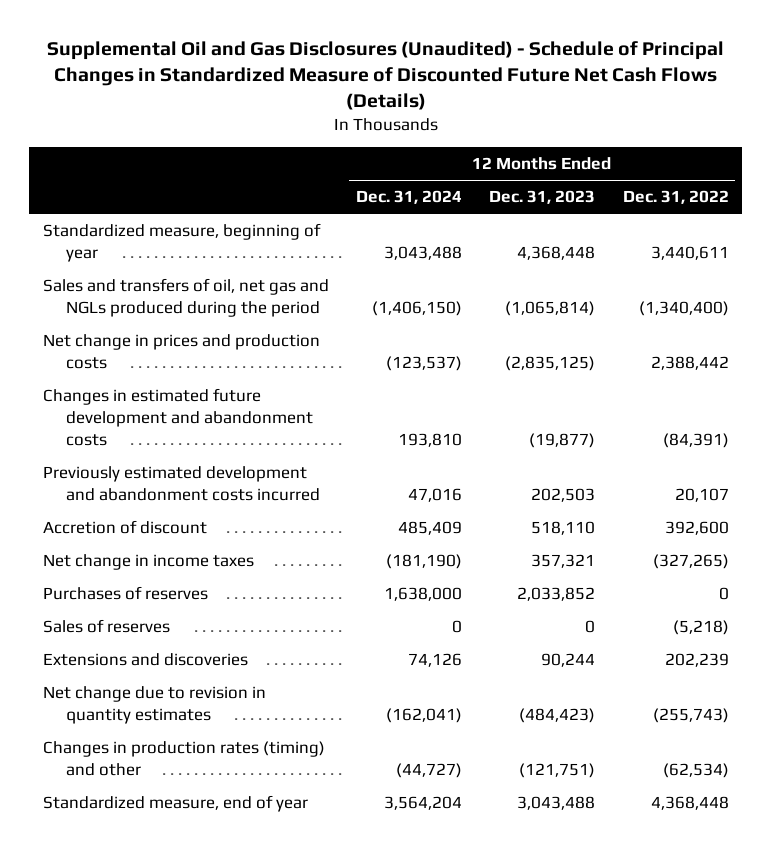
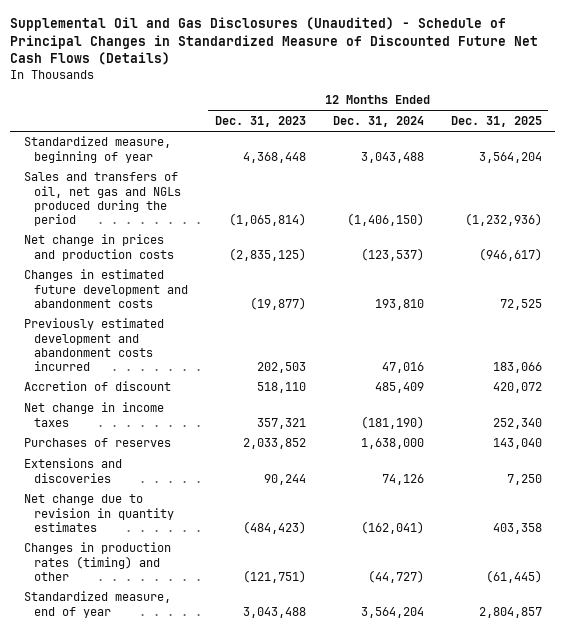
- | 12 Months Ended Dec. 31, 2024 | 12 Months Ended Dec. 31, 2023 | 12 Months Ended Dec. 31, 2022
+ | 12 Months Ended Dec. 31, 2023 | 12 Months Ended Dec. 31, 2024 | 12 Months Ended Dec. 31, 2025
- Sales of reserves | 0 | 0 | (5,218)

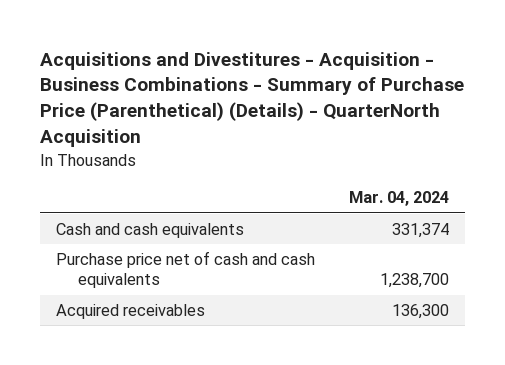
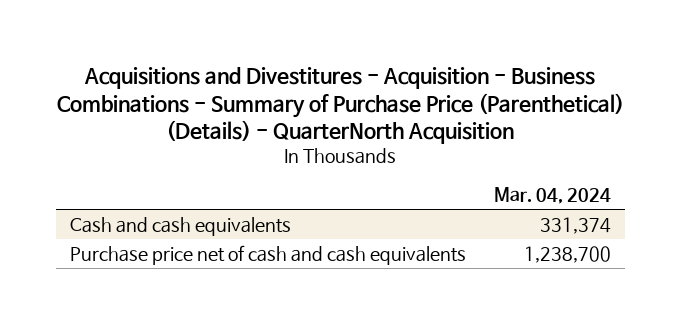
- Acquired receivables | 136,300

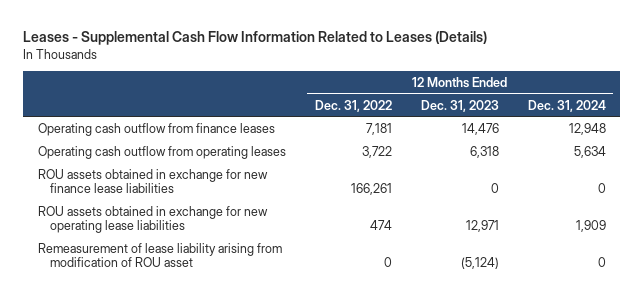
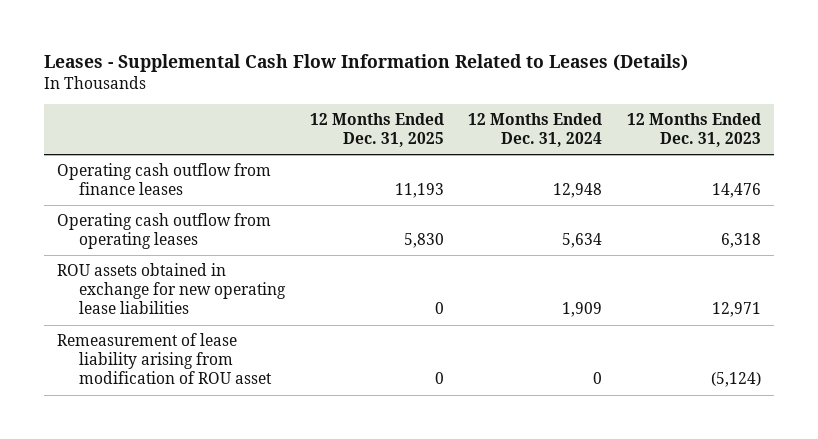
- | 12 Months Ended Dec. 31, 2022 | 12 Months Ended Dec. 31, 2023 | 12 Months Ended Dec. 31, 2024
+ | 12 Months Ended Dec. 31, 2025 | 12 Months Ended Dec. 31, 2024 | 12 Months Ended Dec. 31, 2023
- ROU assets obtained in exchange for new finance lease liabilities | 166,261 | 0 | 0

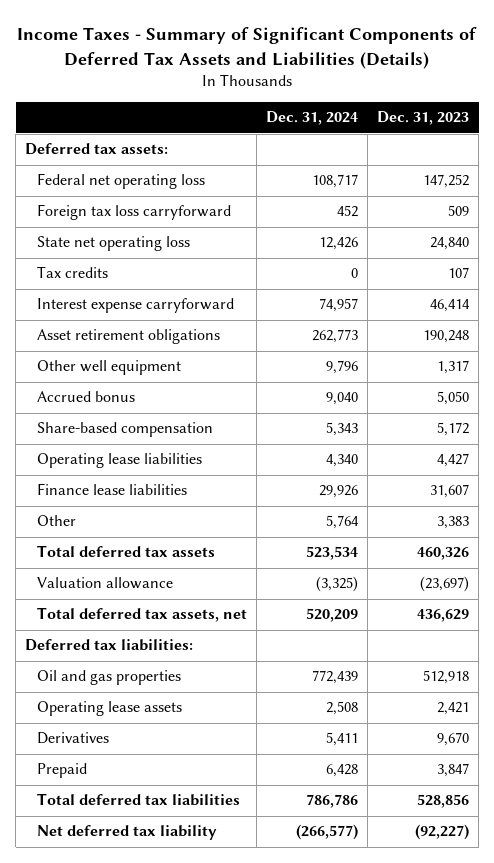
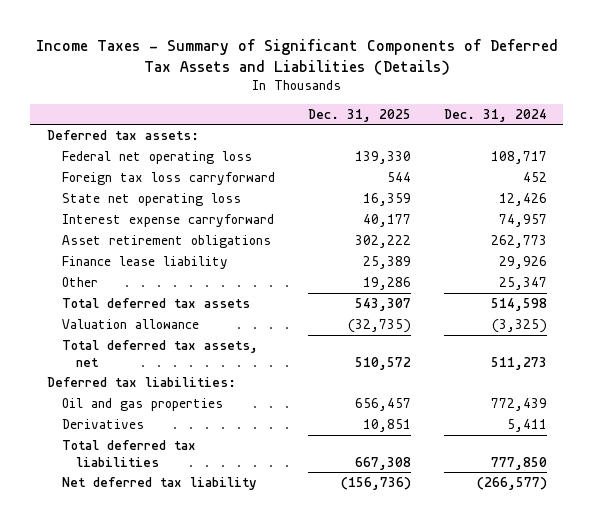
- | Dec. 31, 2024 | Dec. 31, 2023
+ | Dec. 31, 2025 | Dec. 31, 2024
- Tax credits | 0 | 107
- Other well equipment | 9,796 | 1,317
- Accrued bonus | 9,040 | 5,050
- Share-based compensation | 5,343 | 5,172
- Operating lease liabilities | 4,340 | 4,427
- Finance lease liabilities | 29,926 | 31,607
- Other | 5,764 | 3,383
- Total deferred tax assets | 523,534 | 460,326
+ Finance lease liability | 25,389 | 29,926
+ Other | 19,286 | 25,347
+ Total deferred tax assets | 543,307 | 514,598
- Total deferred tax assets, net | 520,209 | 436,629
+ Total deferred tax assets, net | 510,572 | 511,273
- Operating lease assets | 2,508 | 2,421
- Prepaid | 6,428 | 3,847
- Total deferred tax liabilities | 786,786 | 528,856
+ Total deferred tax liabilities | 667,308 | 777,850

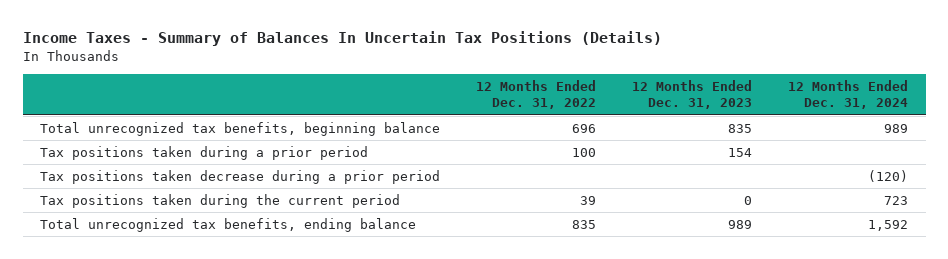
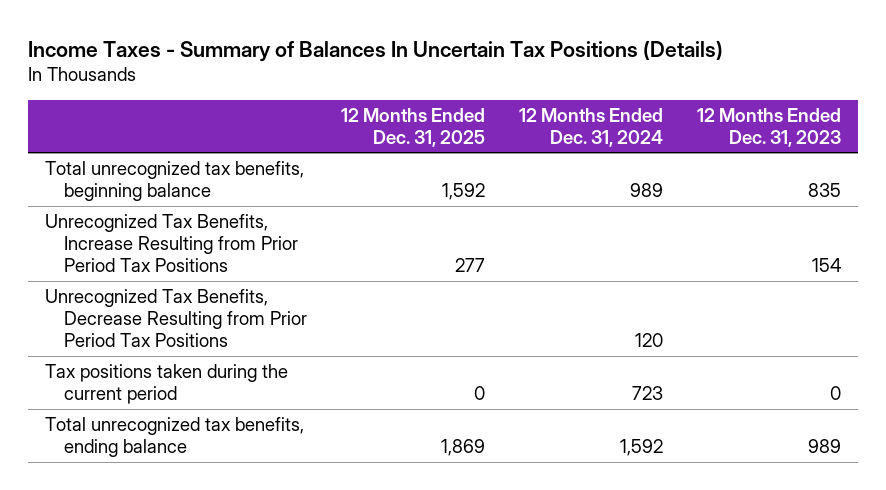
- | 12 Months Ended Dec. 31, 2022 | 12 Months Ended Dec. 31, 2023 | 12 Months Ended Dec. 31, 2024
+ | 12 Months Ended Dec. 31, 2025 | 12 Months Ended Dec. 31, 2024 | 12 Months Ended Dec. 31, 2023
- Tax positions taken during a prior period | 100 | 154 |
- Tax positions taken decrease during a prior period | | | (120)
+ Unrecognized Tax Benefits, Increase Resulting from Prior Period Tax Positions | 277 | | 154
+ Unrecognized Tax Benefits, Decrease Resulting from Prior Period Tax Positions | | 120 |

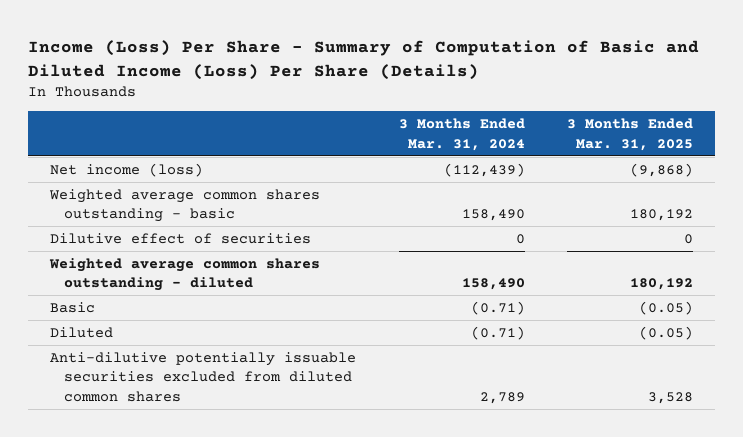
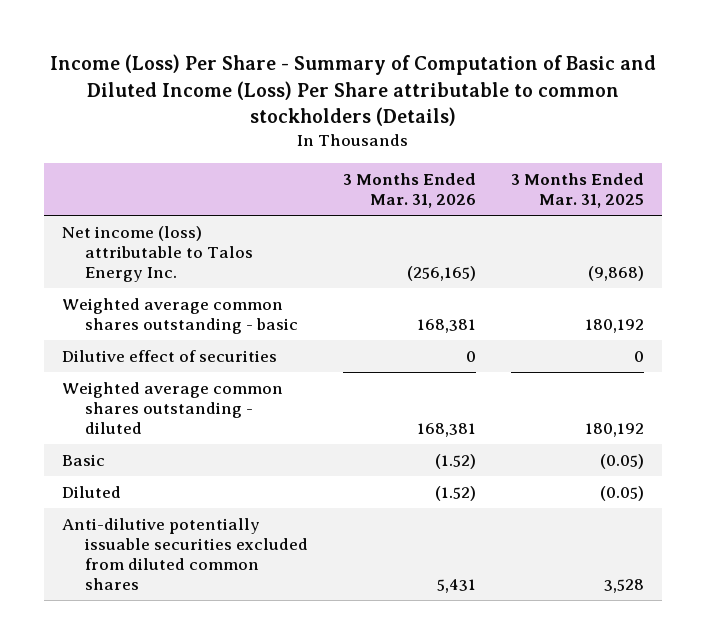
- Income (Loss) Per Share - Summary of Computation of Basic and Diluted Income (Loss) Per Share (Details)
+ Income (Loss) Per Share - Summary of Computation of Basic and Diluted Income (Loss) Per Share attributable to common stockholders (Details)
- | 3 Months Ended Mar. 31, 2024 | 3 Months Ended Mar. 31, 2025
+ | 3 Months Ended Mar. 31, 2026 | 3 Months Ended Mar. 31, 2025
- Net income (loss) | (112,439) | (9,868)
+ Net income (loss) attributable to Talos Energy Inc. | (256,165) | (9,868)

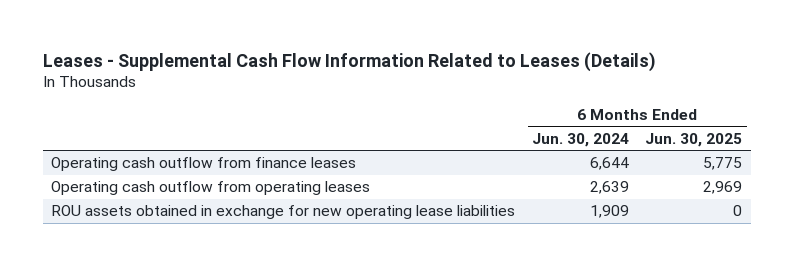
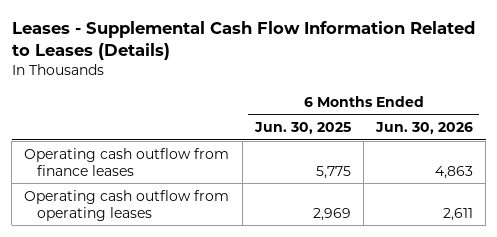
- | 6 Months Ended Jun. 30, 2024 | 6 Months Ended Jun. 30, 2025
+ | 6 Months Ended Jun. 30, 2025 | 6 Months Ended Jun. 30, 2026
- ROU assets obtained in exchange for new operating lease liabilities | 1,909 | 0

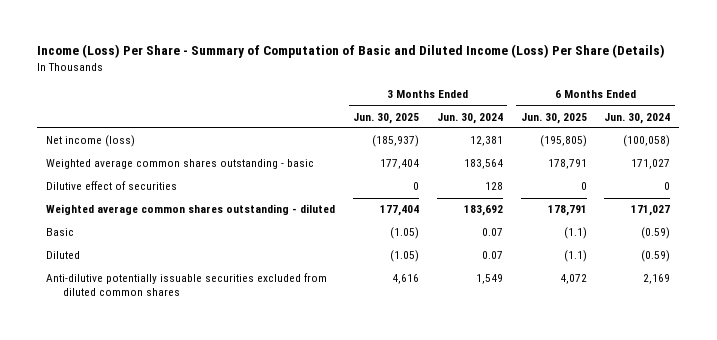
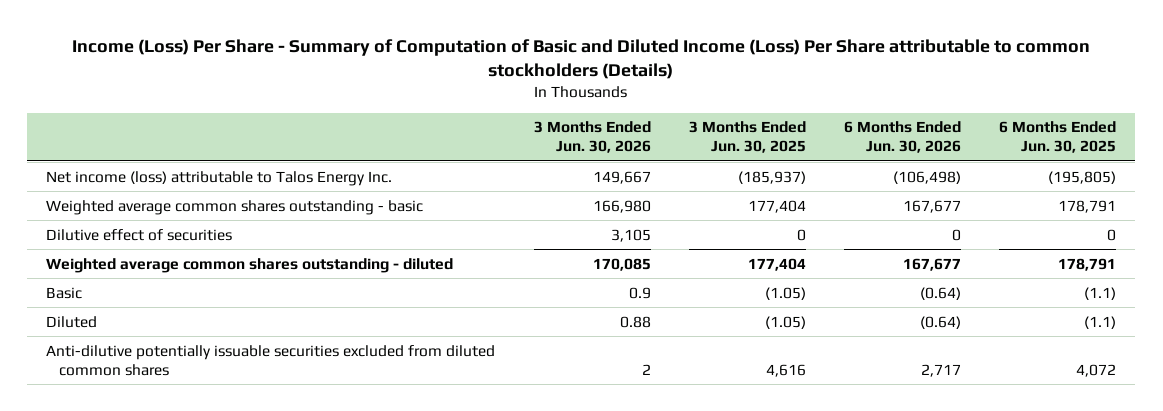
- Income (Loss) Per Share - Summary of Computation of Basic and Diluted Income (Loss) Per Share (Details)
+ Income (Loss) Per Share - Summary of Computation of Basic and Diluted Income (Loss) Per Share attributable to common stockholders (Details)
- | 3 Months Ended Jun. 30, 2025 | 3 Months Ended Jun. 30, 2024 | 6 Months Ended Jun. 30, 2025 | 6 Months Ended Jun. 30, 2024
+ | 3 Months Ended Jun. 30, 2026 | 3 Months Ended Jun. 30, 2025 | 6 Months Ended Jun. 30, 2026 | 6 Months Ended Jun. 30, 2025
- Net income (loss) | (185,937) | 12,381 | (195,805) | (100,058)
+ Net income (loss) attributable to Talos Energy Inc. | 149,667 | (185,937) | (106,498) | (195,805)

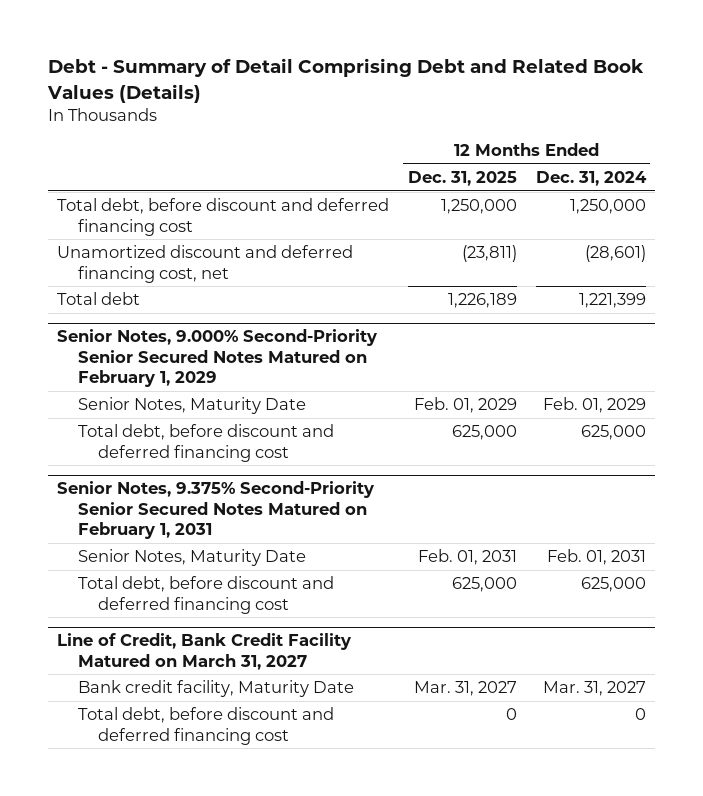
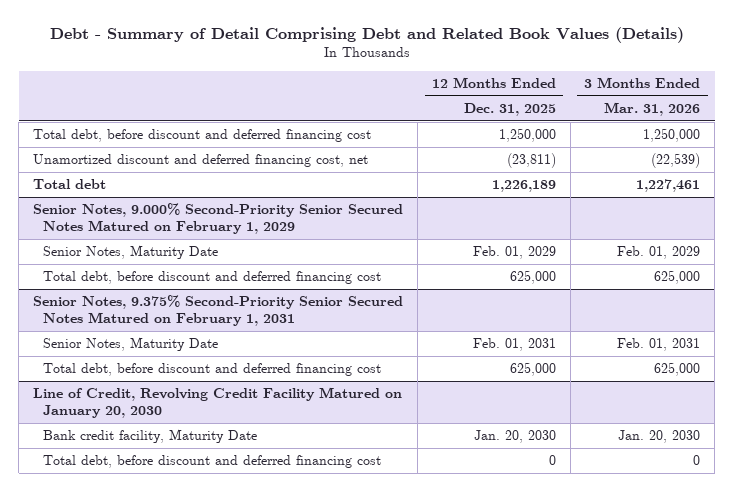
- | 12 Months Ended Dec. 31, 2025 | 12 Months Ended Dec. 31, 2024
+ | 12 Months Ended Dec. 31, 2025 | 3 Months Ended Mar. 31, 2026
- Line of Credit, Bank Credit Facility Matured on March 31, 2027
- Bank credit facility, Maturity Date | Mar. 31, 2027 | Mar. 31, 2027
+ Line of Credit, Revolving Credit Facility Matured on January 20, 2030
+ Bank credit facility, Maturity Date | Jan. 20, 2030 | Jan. 20, 2030

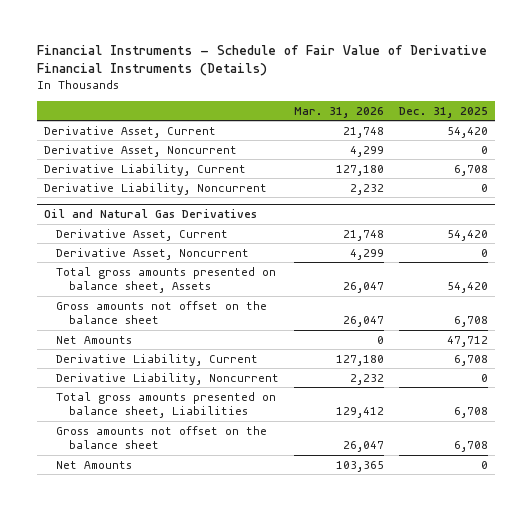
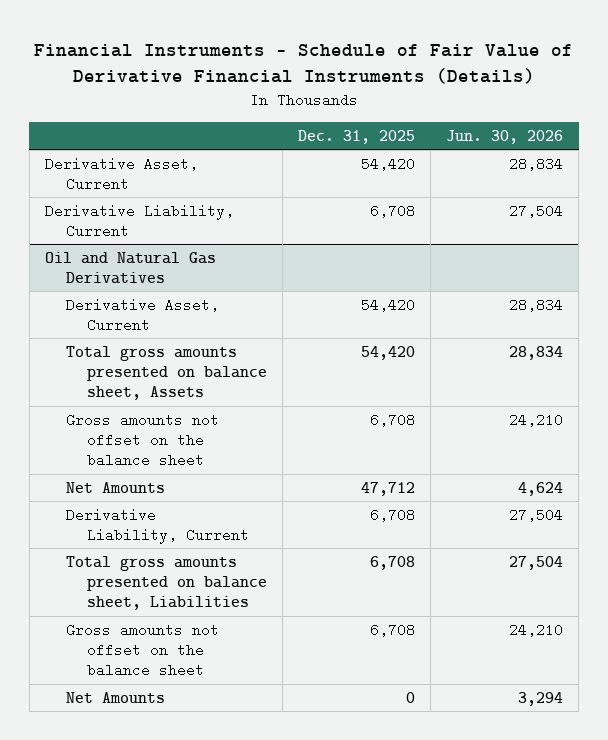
- | Mar. 31, 2026 | Dec. 31, 2025
+ | Dec. 31, 2025 | Jun. 30, 2026
- Derivative Asset, Noncurrent | 4,299 | 0
- Derivative Liability, Noncurrent | 2,232 | 0
@ Oil and Natural Gas Derivatives
- Derivative Asset, Noncurrent | 4,299 | 0
- Derivative Liability, Noncurrent | 2,232 | 0

